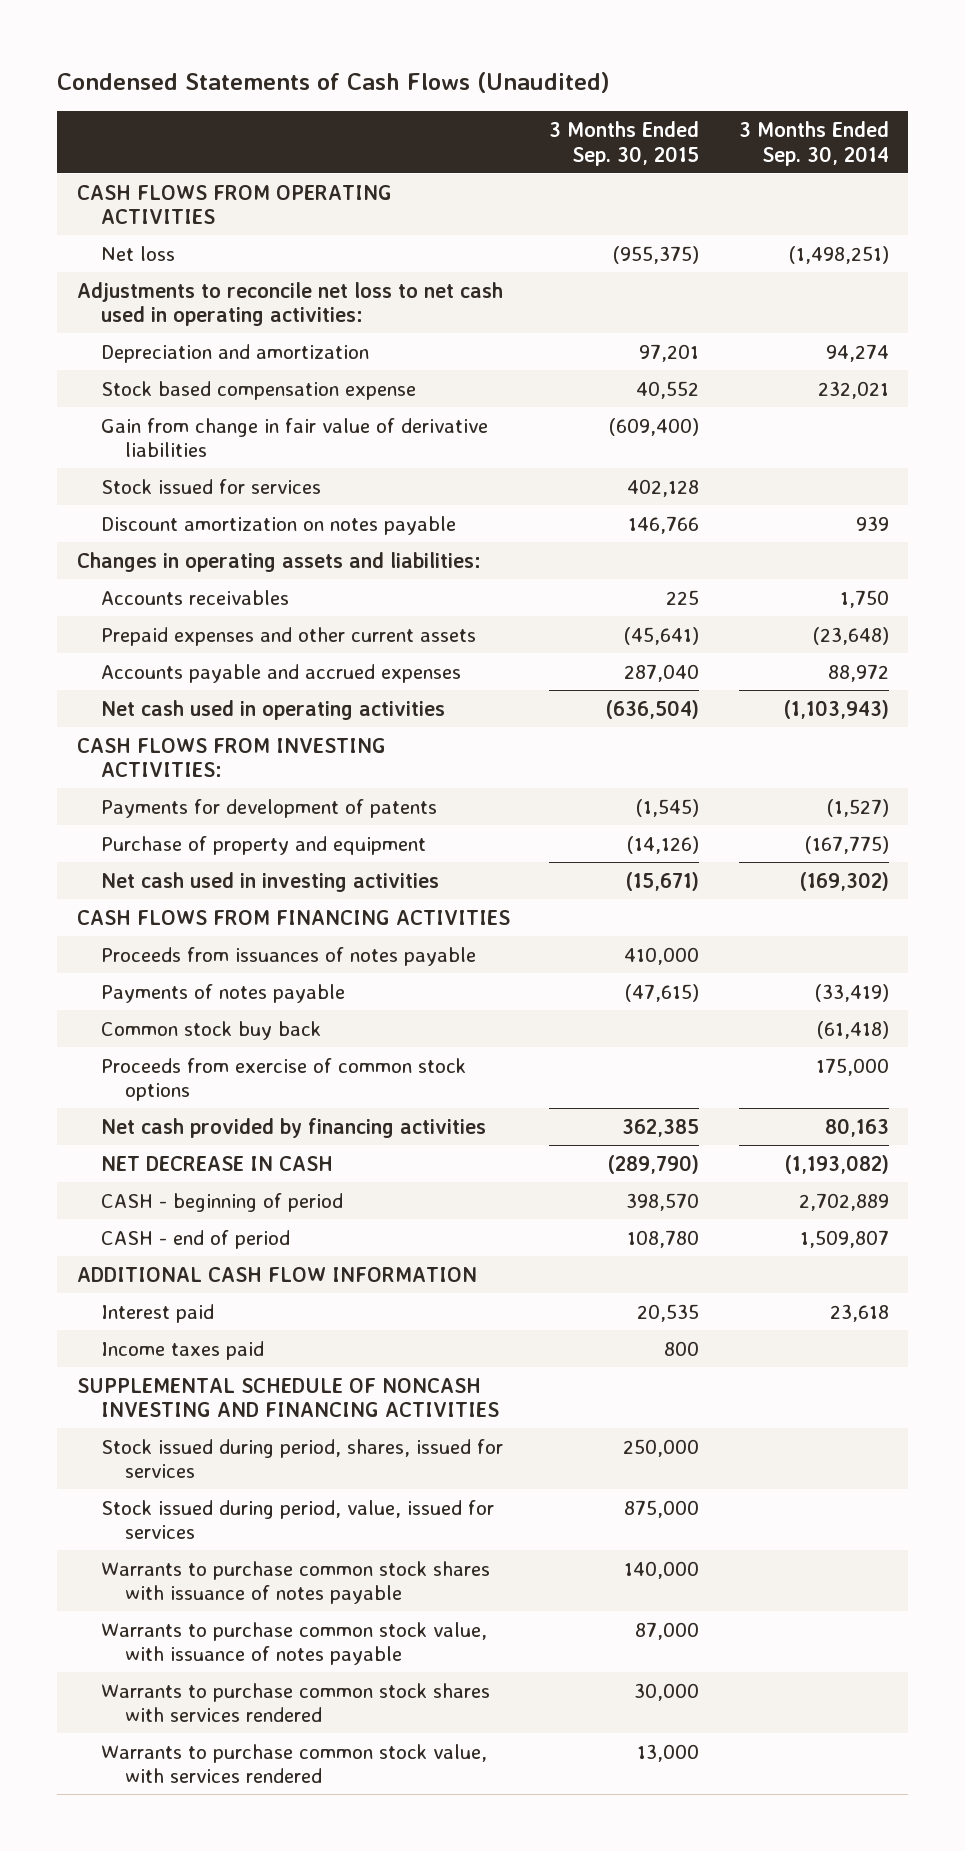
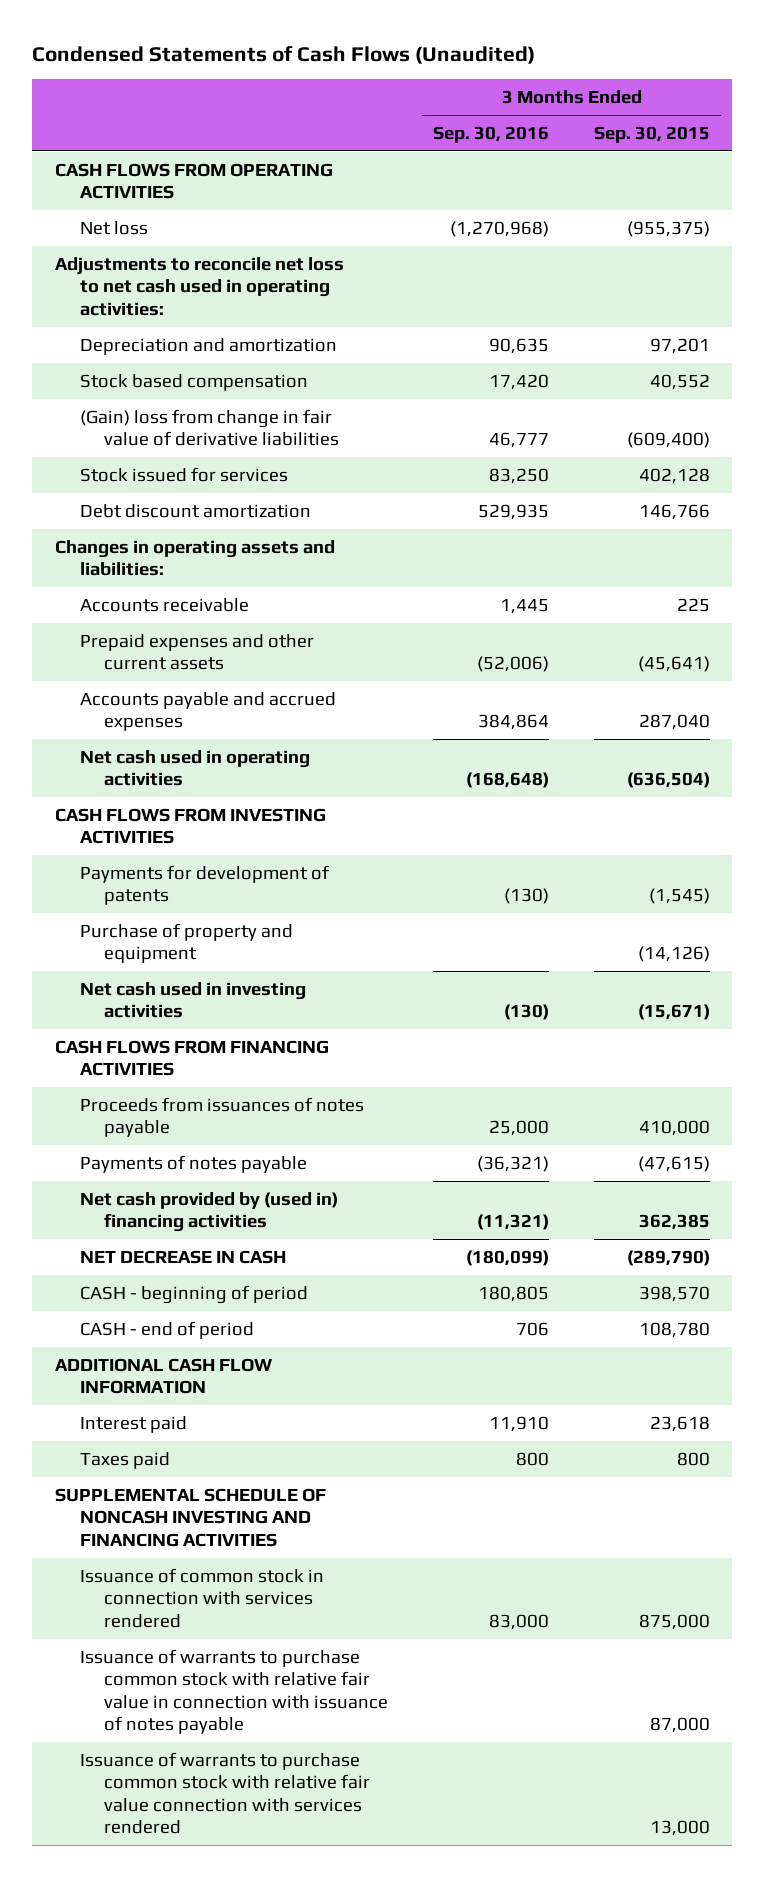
- | 3 Months Ended Sep. 30, 2015 | 3 Months Ended Sep. 30, 2014
+ | 3 Months Ended Sep. 30, 2016 | 3 Months Ended Sep. 30, 2015
- Stock based compensation expense | 40,552 | 232,021
- Gain from change in fair value of derivative liabilities | (609,400) |
+ Stock based compensation | 17,420 | 40,552
+ (Gain) loss from change in fair value of derivative liabilities | 46,777 | (609,400)
- Discount amortization on notes payable | 146,766 | 939
+ Debt discount amortization | 529,935 | 146,766
- Accounts receivables | 225 | 1,750
+ Accounts receivable | 1,445 | 225
- CASH FLOWS FROM INVESTING ACTIVITIES:
+ CASH FLOWS FROM INVESTING ACTIVITIES
- Common stock buy back | | (61,418)
- Proceeds from exercise of common stock options | | 175,000
- Net cash provided by financing activities | 362,385 | 80,163
+ Net cash provided by (used in) financing activities | (11,321) | 362,385
- Interest paid | 20,535 | 23,618
- Income taxes paid | 800 |
+ Interest paid | 11,910 | 23,618
+ Taxes paid | 800 | 800
- Stock issued during period, shares, issued for services | 250,000 |
- Stock issued during period, value, issued for services | 875,000 |
- Warrants to purchase common stock shares with issuance of notes payable | 140,000 |
- Warrants to purchase common stock value, with issuance of notes payable | 87,000 |
- Warrants to purchase common stock shares with services rendered | 30,000 |
- Warrants to purchase common stock value, with services rendered | 13,000 |
+ Issuance of common stock in connection with services rendered | 83,000 | 875,000
+ Issuance of warrants to purchase common stock with relative fair value in connection with issuance of notes payable | | 87,000
+ Issuance of warrants to purchase common stock with relative fair value connection with services rendered | | 13,000

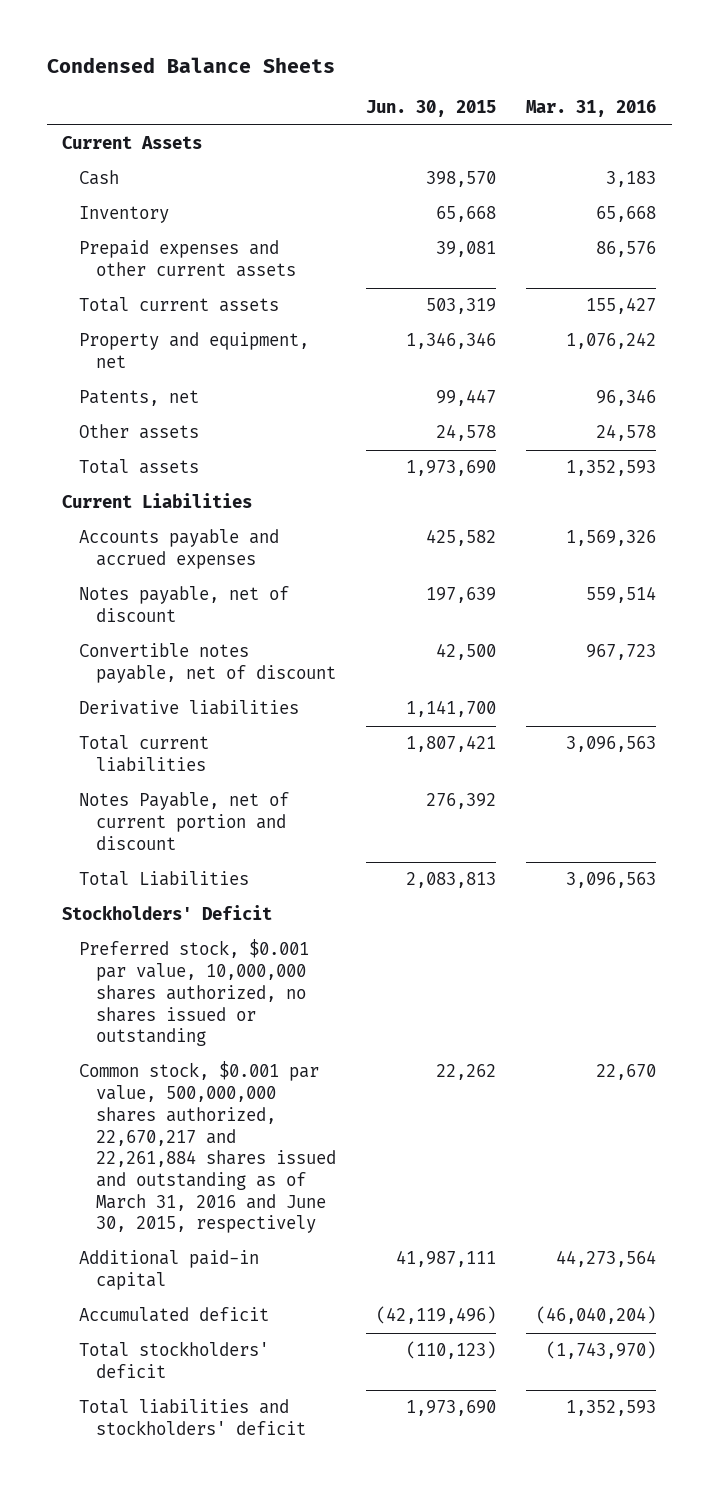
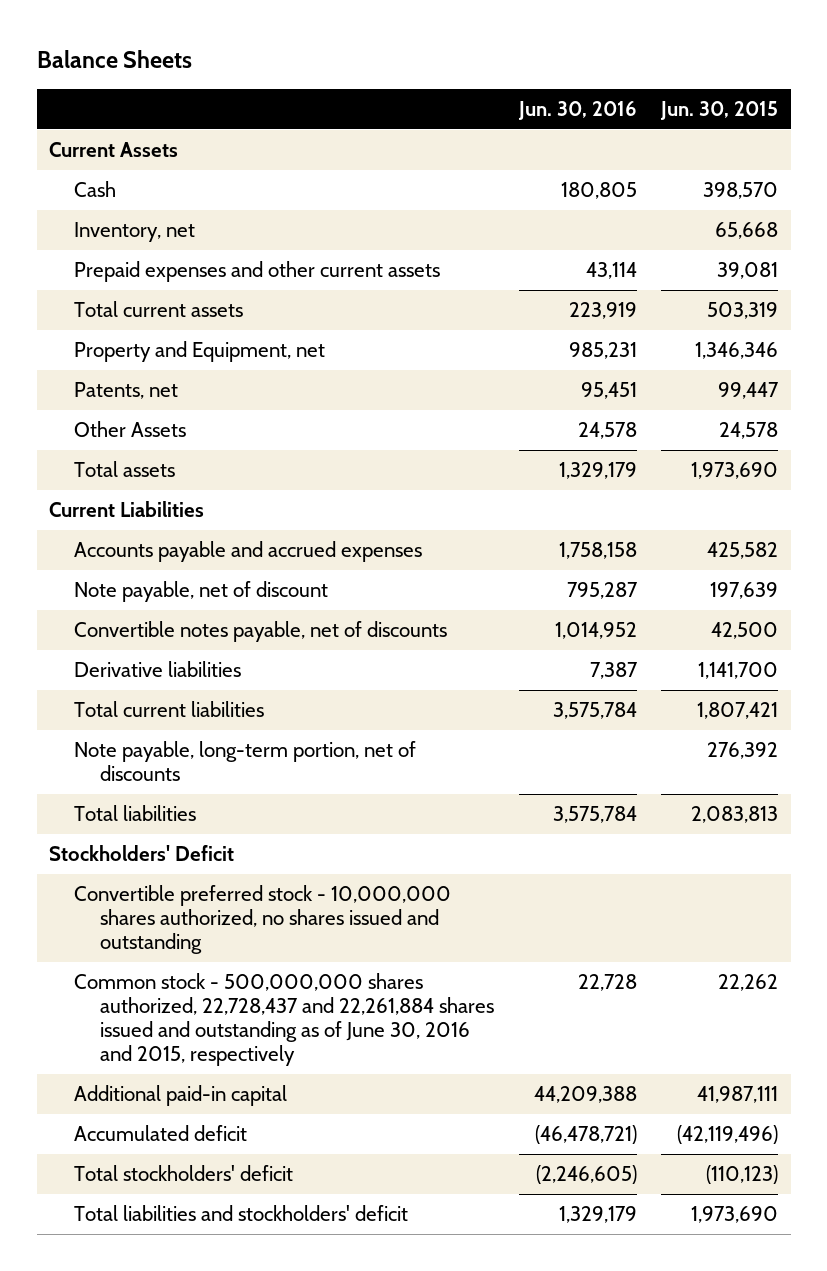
- Condensed Balance Sheets
+ Balance Sheets
- | Jun. 30, 2015 | Mar. 31, 2016
+ | Jun. 30, 2016 | Jun. 30, 2015
- Inventory | 65,668 | 65,668
+ Inventory, net | | 65,668
- Property and equipment, net | 1,346,346 | 1,076,242
+ Property and Equipment, net | 985,231 | 1,346,346
- Other assets | 24,578 | 24,578
+ Other Assets | 24,578 | 24,578
- Notes payable, net of discount | 197,639 | 559,514
- Convertible notes payable, net of discount | 42,500 | 967,723
+ Note payable, net of discount | 795,287 | 197,639
+ Convertible notes payable, net of discounts | 1,014,952 | 42,500
- Notes Payable, net of current portion and discount | 276,392 |
- Total Liabilities | 2,083,813 | 3,096,563
+ Note payable, long-term portion, net of discounts | | 276,392
+ Total liabilities | 3,575,784 | 2,083,813
- Preferred stock, $0.001 par value, 10,000,000 shares authorized, no shares issued or outstanding
- Common stock, $0.001 par value, 500,000,000 shares authorized, 22,670,217 and 22,261,884 shares issued and outstanding as of March 31, 2016 and June 30, 2015, respectively | 22,262 | 22,670
+ Convertible preferred stock - 10,000,000 shares authorized, no shares issued and outstanding
+ Common stock - 500,000,000 shares authorized, 22,728,437 and 22,261,884 shares issued and outstanding as of June 30, 2016 and 2015, respectively | 22,728 | 22,262

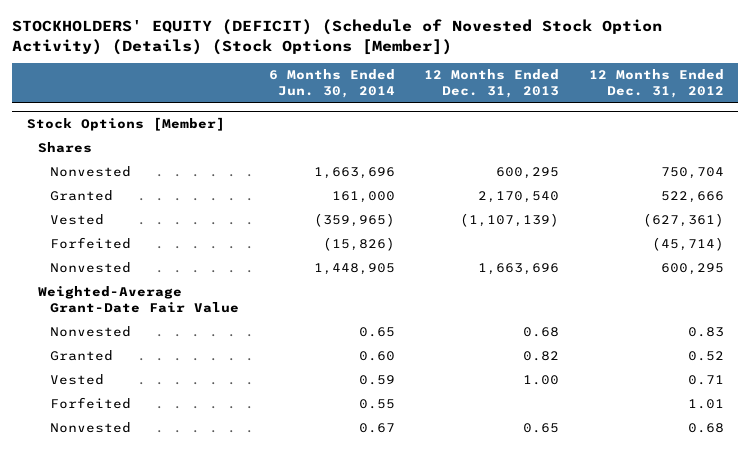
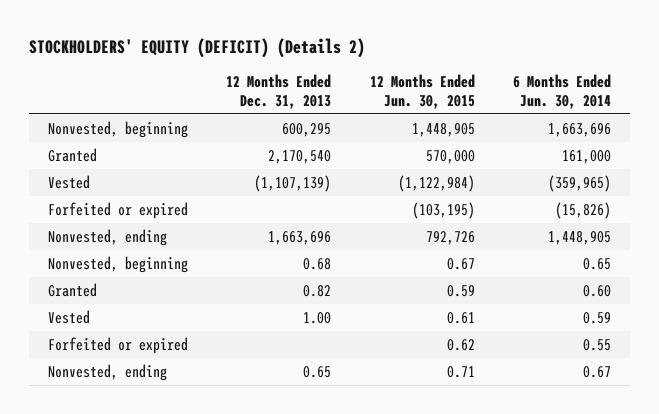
- STOCKHOLDERS' EQUITY (DEFICIT) (Schedule of Novested Stock Option Activity) (Details) (Stock Options [Member])
+ STOCKHOLDERS' EQUITY (DEFICIT) (Details 2)
- | 6 Months Ended Jun. 30, 2014 | 12 Months Ended Dec. 31, 2013 | 12 Months Ended Dec. 31, 2012
+ | 12 Months Ended Dec. 31, 2013 | 12 Months Ended Jun. 30, 2015 | 6 Months Ended Jun. 30, 2014
- Stock Options [Member]
- Shares
- Nonvested | 1,663,696 | 600,295 | 750,704
+ Nonvested, beginning | 600,295 | 1,448,905 | 1,663,696
- Forfeited | (15,826) | | (45,714)
- Nonvested | 1,448,905 | 1,663,696 | 600,295
- Weighted-Average Grant-Date Fair Value
- Nonvested | 0.65 | 0.68 | 0.83
+ Forfeited or expired | | (103,195) | (15,826)
+ Nonvested, ending | 1,663,696 | 792,726 | 1,448,905
+ Nonvested, beginning | 0.68 | 0.67 | 0.65
- Forfeited | 0.55 | | 1.01
- Nonvested | 0.67 | 0.65 | 0.68
+ Forfeited or expired | | 0.62 | 0.55
+ Nonvested, ending | 0.65 | 0.71 | 0.67

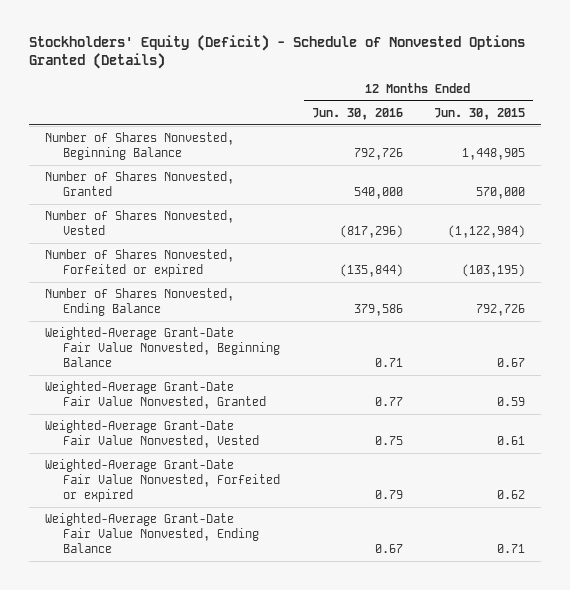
- STOCKHOLDERS' EQUITY (DEFICIT) (Details 2)
+ Stockholders' Equity (Deficit) - Schedule of Nonvested Options Granted (Details)
- | 12 Months Ended Dec. 31, 2013 | 12 Months Ended Jun. 30, 2015 | 6 Months Ended Jun. 30, 2014
+ | 12 Months Ended Jun. 30, 2016 | 12 Months Ended Jun. 30, 2015
- Nonvested, beginning | 600,295 | 1,448,905 | 1,663,696
- Granted | 2,170,540 | 570,000 | 161,000
- Vested | (1,107,139) | (1,122,984) | (359,965)
- Forfeited or expired | | (103,195) | (15,826)
- Nonvested, ending | 1,663,696 | 792,726 | 1,448,905
- Nonvested, beginning | 0.68 | 0.67 | 0.65
- Granted | 0.82 | 0.59 | 0.60
- Vested | 1.00 | 0.61 | 0.59
- Forfeited or expired | | 0.62 | 0.55
- Nonvested, ending | 0.65 | 0.71 | 0.67
+ Number of Shares Nonvested, Beginning Balance | 792,726 | 1,448,905
+ Number of Shares Nonvested, Granted | 540,000 | 570,000
+ Number of Shares Nonvested, Vested | (817,296) | (1,122,984)
+ Number of Shares Nonvested, Forfeited or expired | (135,844) | (103,195)
+ Number of Shares Nonvested, Ending Balance | 379,586 | 792,726
+ Weighted-Average Grant-Date Fair Value Nonvested, Beginning Balance | 0.71 | 0.67
+ Weighted-Average Grant-Date Fair Value Nonvested, Granted | 0.77 | 0.59
+ Weighted-Average Grant-Date Fair Value Nonvested, Vested | 0.75 | 0.61
+ Weighted-Average Grant-Date Fair Value Nonvested, Forfeited or expired | 0.79 | 0.62
+ Weighted-Average Grant-Date Fair Value Nonvested, Ending Balance | 0.67 | 0.71

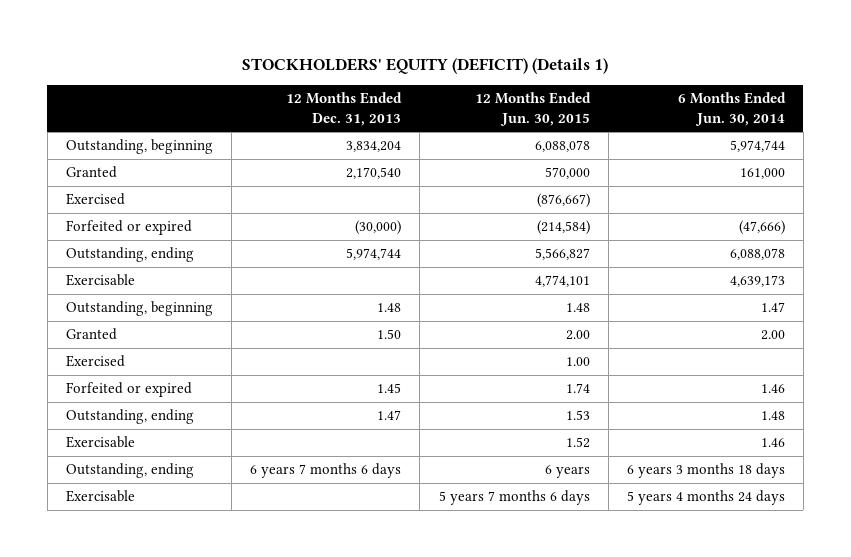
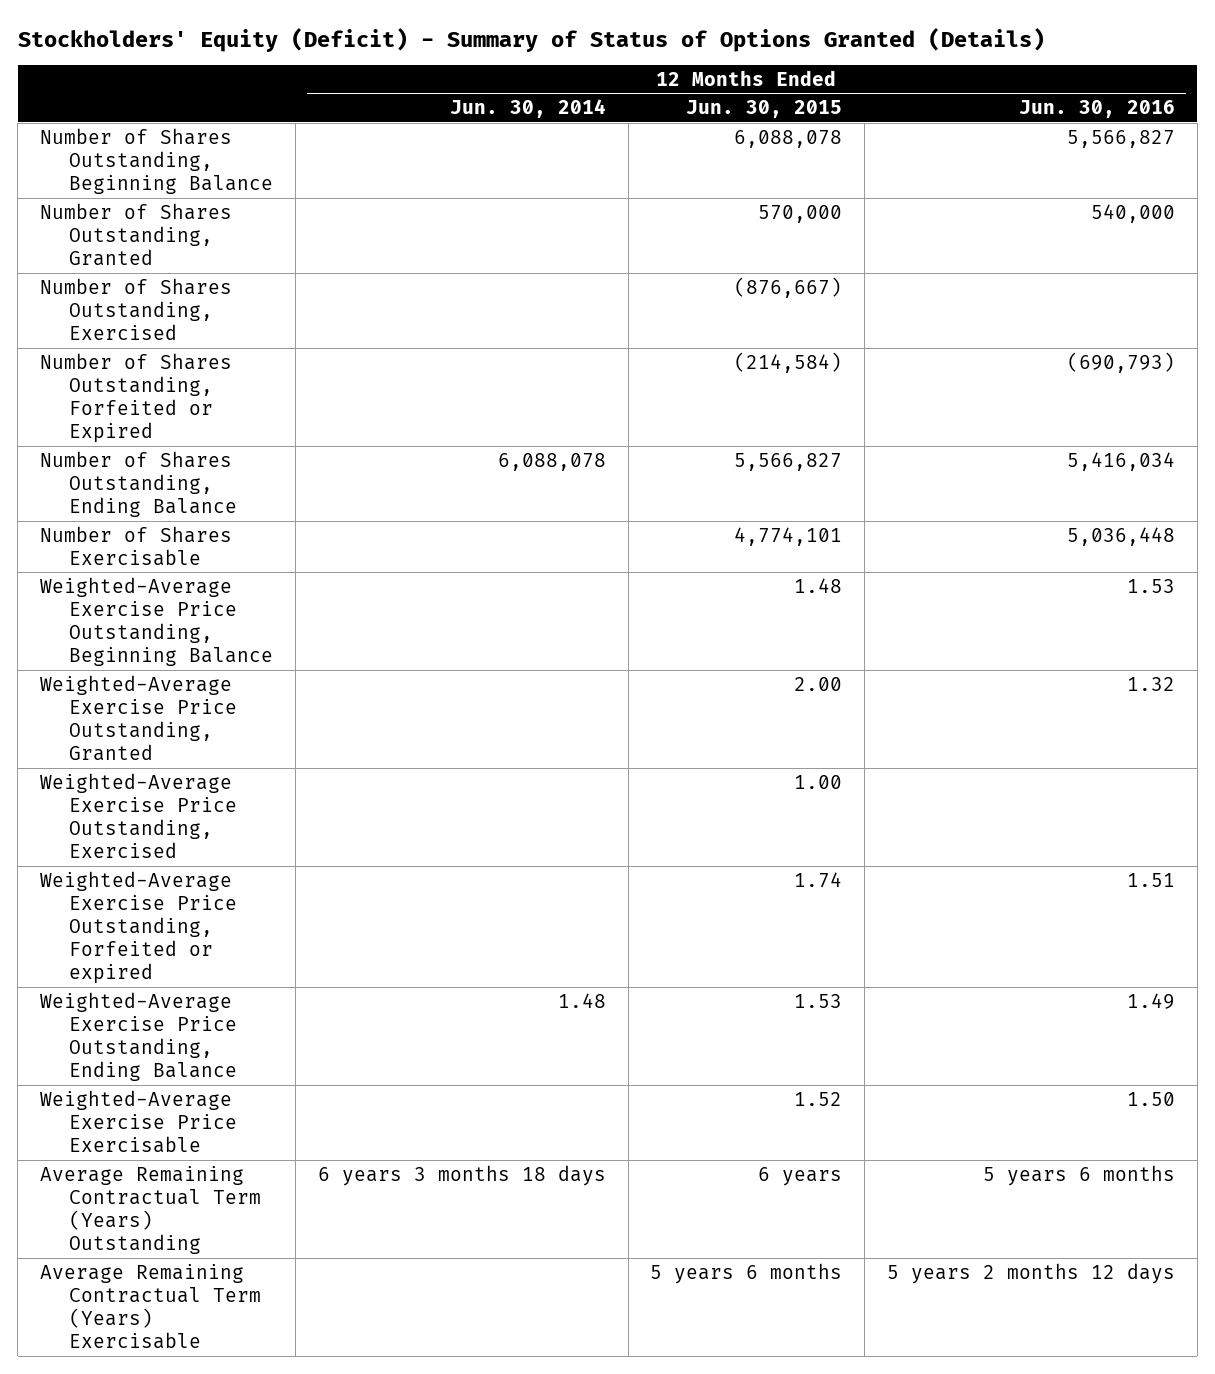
- STOCKHOLDERS' EQUITY (DEFICIT) (Details 1)
+ Stockholders' Equity (Deficit) - Summary of Status of Options Granted (Details)
- | 12 Months Ended Dec. 31, 2013 | 12 Months Ended Jun. 30, 2015 | 6 Months Ended Jun. 30, 2014
+ | 12 Months Ended Jun. 30, 2014 | 12 Months Ended Jun. 30, 2015 | 12 Months Ended Jun. 30, 2016
- Outstanding, beginning | 3,834,204 | 6,088,078 | 5,974,744
- Granted | 2,170,540 | 570,000 | 161,000
- Exercised | | (876,667) |
- Forfeited or expired | (30,000) | (214,584) | (47,666)
- Outstanding, ending | 5,974,744 | 5,566,827 | 6,088,078
- Exercisable | | 4,774,101 | 4,639,173
- Outstanding, beginning | 1.48 | 1.48 | 1.47
- Granted | 1.50 | 2.00 | 2.00
- Exercised | | 1.00 |
- Forfeited or expired | 1.45 | 1.74 | 1.46
- Outstanding, ending | 1.47 | 1.53 | 1.48
- Exercisable | | 1.52 | 1.46
- Outstanding, ending | 6 years 7 months 6 days | 6 years | 6 years 3 months 18 days
- Exercisable | | 5 years 7 months 6 days | 5 years 4 months 24 days
+ Number of Shares Outstanding, Beginning Balance | | 6,088,078 | 5,566,827
+ Number of Shares Outstanding, Granted | | 570,000 | 540,000
+ Number of Shares Outstanding, Exercised | | (876,667) |
+ Number of Shares Outstanding, Forfeited or Expired | | (214,584) | (690,793)
+ Number of Shares Outstanding, Ending Balance | 6,088,078 | 5,566,827 | 5,416,034
+ Number of Shares Exercisable | | 4,774,101 | 5,036,448
+ Weighted-Average Exercise Price Outstanding, Beginning Balance | | 1.48 | 1.53
+ Weighted-Average Exercise Price Outstanding, Granted | | 2.00 | 1.32
+ Weighted-Average Exercise Price Outstanding, Exercised | | 1.00 |
+ Weighted-Average Exercise Price Outstanding, Forfeited or expired | | 1.74 | 1.51
+ Weighted-Average Exercise Price Outstanding, Ending Balance | 1.48 | 1.53 | 1.49
+ Weighted-Average Exercise Price Exercisable | | 1.52 | 1.50
+ Average Remaining Contractual Term (Years) Outstanding | 6 years 3 months 18 days | 6 years | 5 years 6 months
+ Average Remaining Contractual Term (Years) Exercisable | | 5 years 6 months | 5 years 2 months 12 days

